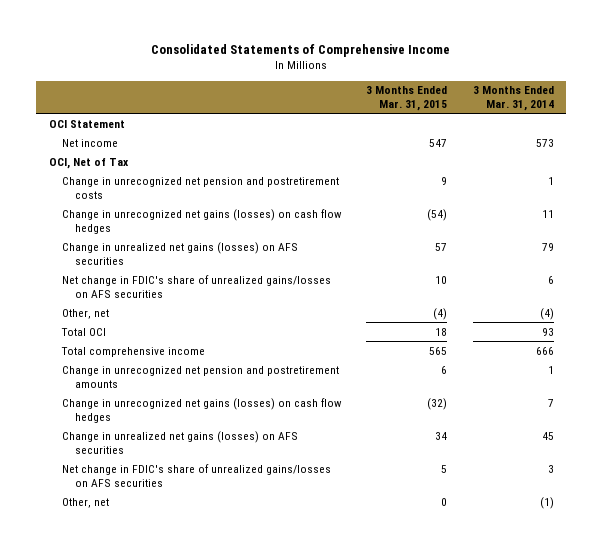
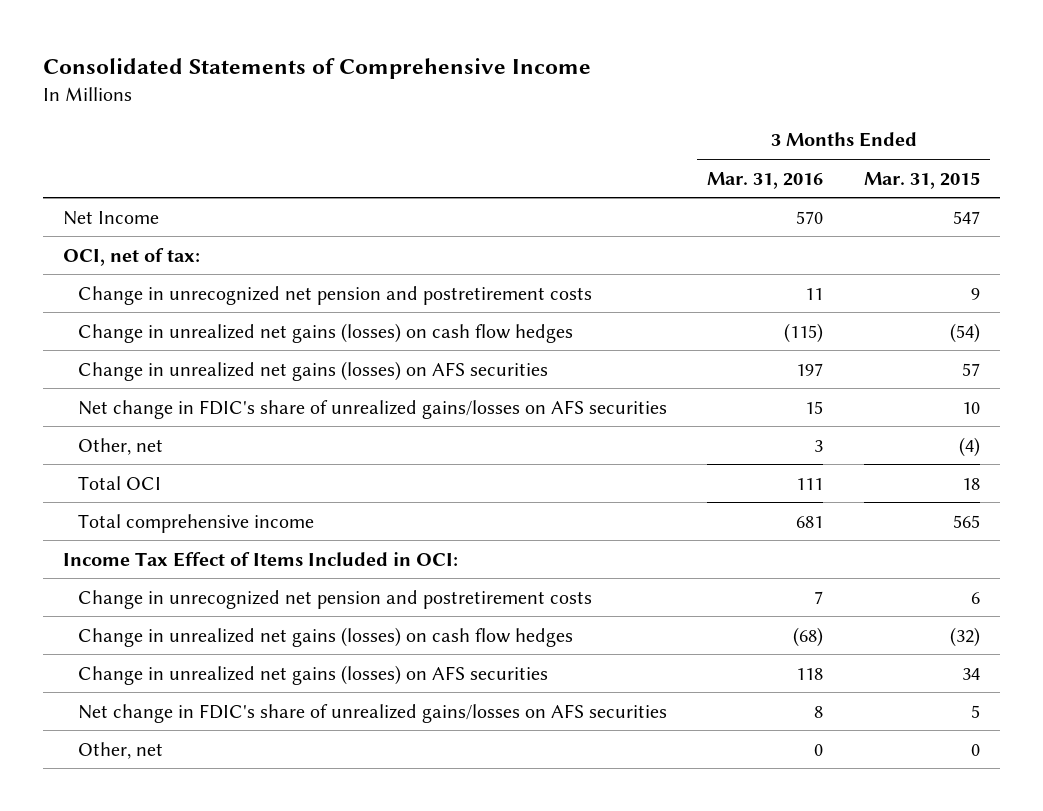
- | 3 Months Ended Mar. 31, 2015 | 3 Months Ended Mar. 31, 2014
+ | 3 Months Ended Mar. 31, 2016 | 3 Months Ended Mar. 31, 2015
- OCI Statement
- Net income | 547 | 573
- OCI, Net of Tax
+ Net Income | 570 | 547
+ OCI, net of tax:
- Change in unrecognized net gains (losses) on cash flow hedges | (54) | 11
+ Change in unrealized net gains (losses) on cash flow hedges | (115) | (54)
- Change in unrecognized net pension and postretirement amounts | 6 | 1
- Change in unrecognized net gains (losses) on cash flow hedges | (32) | 7
+ Income Tax Effect of Items Included in OCI:
+ Change in unrecognized net pension and postretirement costs | 7 | 6
+ Change in unrealized net gains (losses) on cash flow hedges | (68) | (32)

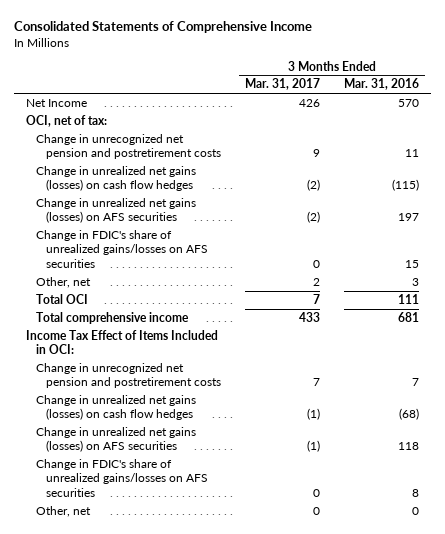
- | 3 Months Ended Mar. 31, 2016 | 3 Months Ended Mar. 31, 2015
+ | 3 Months Ended Mar. 31, 2017 | 3 Months Ended Mar. 31, 2016
- Net change in FDIC's share of unrealized gains/losses on AFS securities | 15 | 10
+ Change in FDIC's share of unrealized gains/losses on AFS securities | 0 | 15
- Net change in FDIC's share of unrealized gains/losses on AFS securities | 8 | 5
+ Change in FDIC's share of unrealized gains/losses on AFS securities | 0 | 8

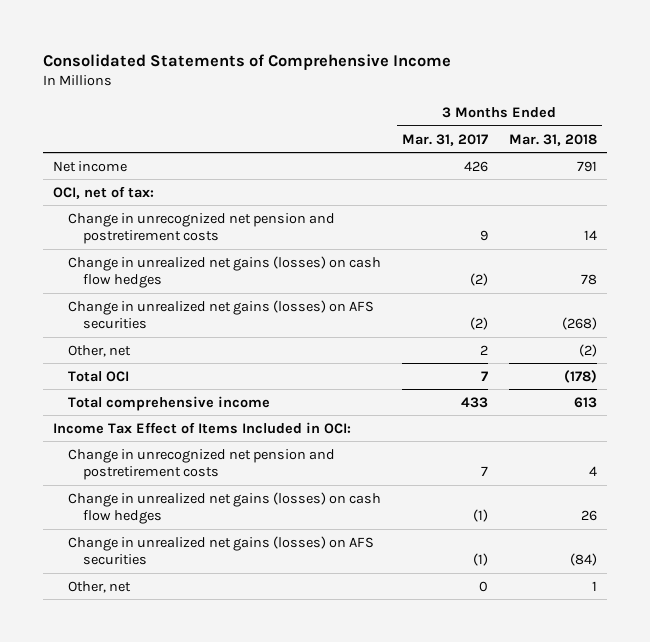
- | 3 Months Ended Mar. 31, 2017 | 3 Months Ended Mar. 31, 2016
+ | 3 Months Ended Mar. 31, 2017 | 3 Months Ended Mar. 31, 2018
- Net Income | 426 | 570
+ Net income | 426 | 791
- Change in FDIC's share of unrealized gains/losses on AFS securities | 0 | 15
- Change in FDIC's share of unrealized gains/losses on AFS securities | 0 | 8

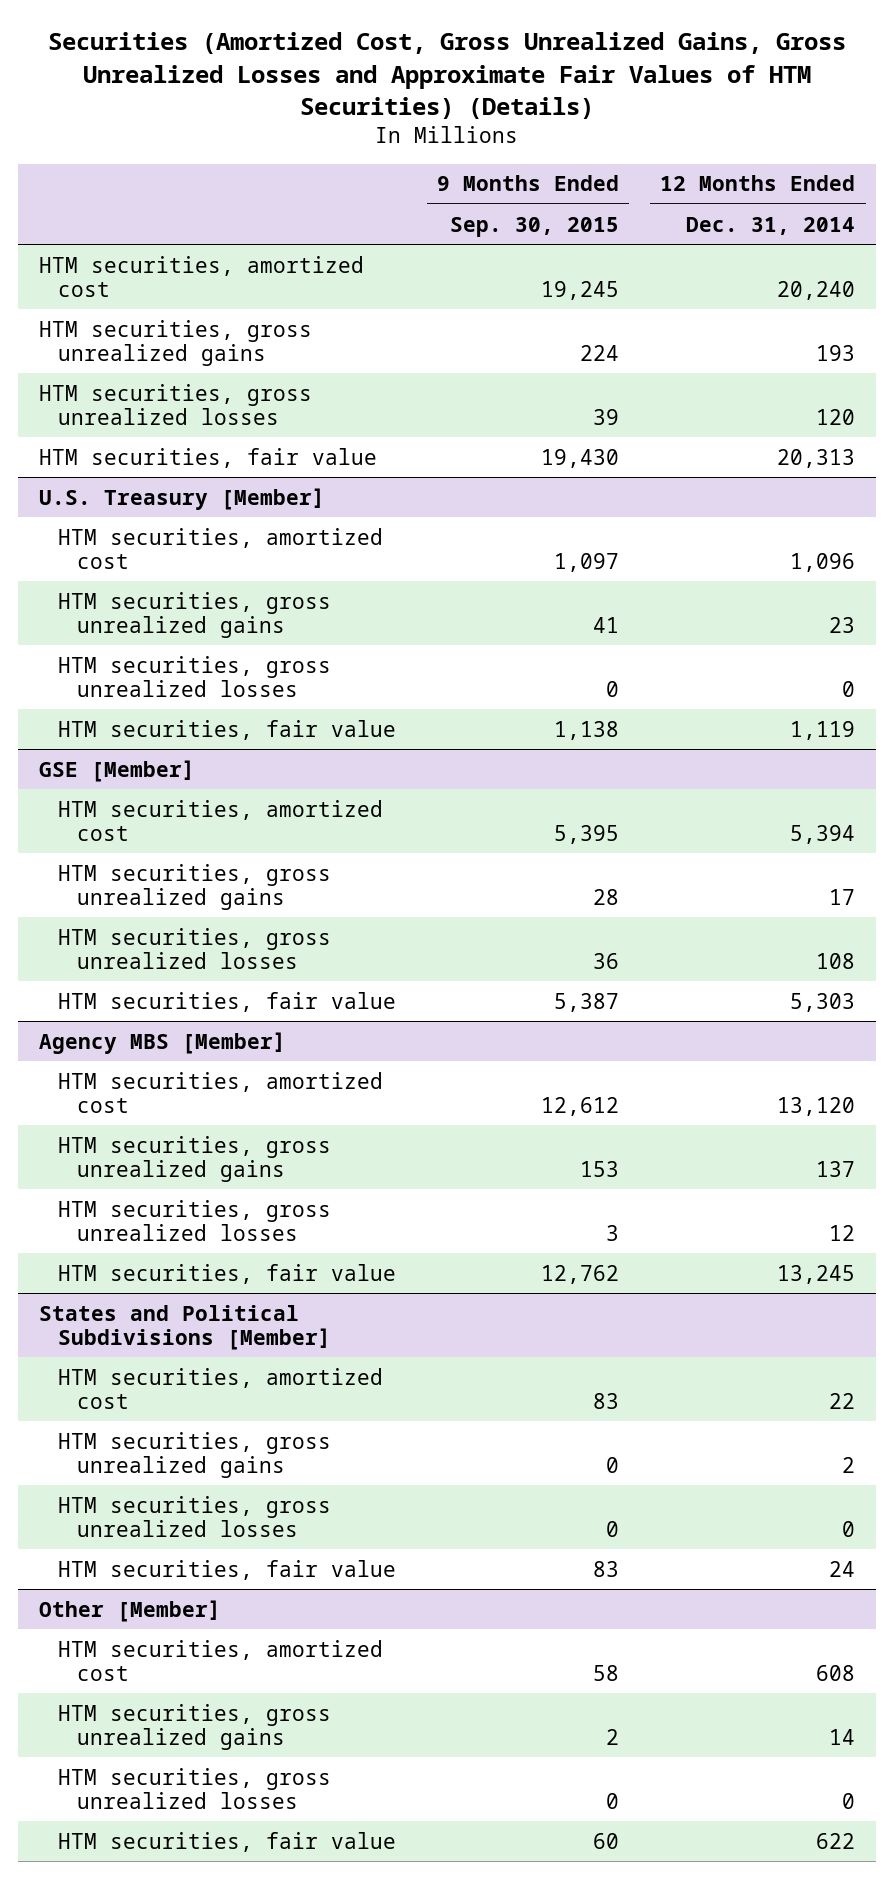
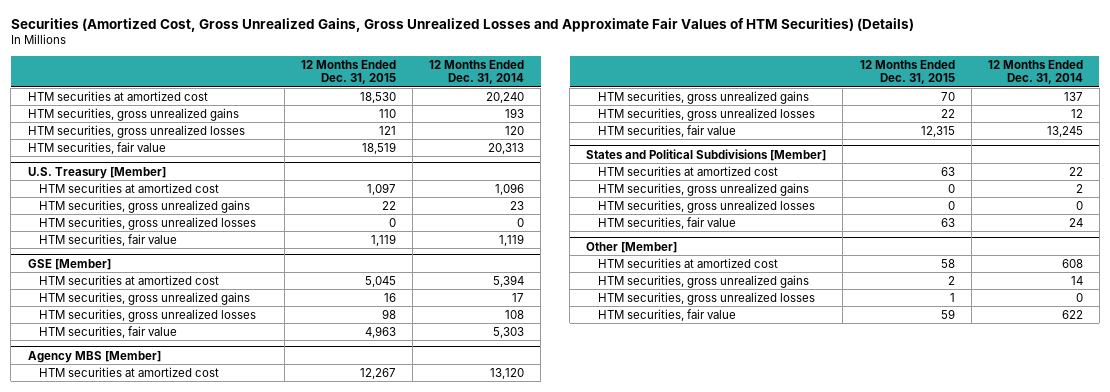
- | 9 Months Ended Sep. 30, 2015 | 12 Months Ended Dec. 31, 2014
+ | 12 Months Ended Dec. 31, 2015 | 12 Months Ended Dec. 31, 2014
- HTM securities, amortized cost | 19,245 | 20,240
+ HTM securities at amortized cost | 18,530 | 20,240
@ U.S. Treasury [Member]
- HTM securities, amortized cost | 1,097 | 1,096
+ HTM securities at amortized cost | 1,097 | 1,096
@ GSE [Member]
- HTM securities, amortized cost | 5,395 | 5,394
+ HTM securities at amortized cost | 5,045 | 5,394
@ Agency MBS [Member]
- HTM securities, amortized cost | 12,612 | 13,120
+ HTM securities at amortized cost | 12,267 | 13,120
@ States and Political Subdivisions [Member]
- HTM securities, amortized cost | 83 | 22
+ HTM securities at amortized cost | 63 | 22
@ Other [Member]
- HTM securities, amortized cost | 58 | 608
+ HTM securities at amortized cost | 58 | 608

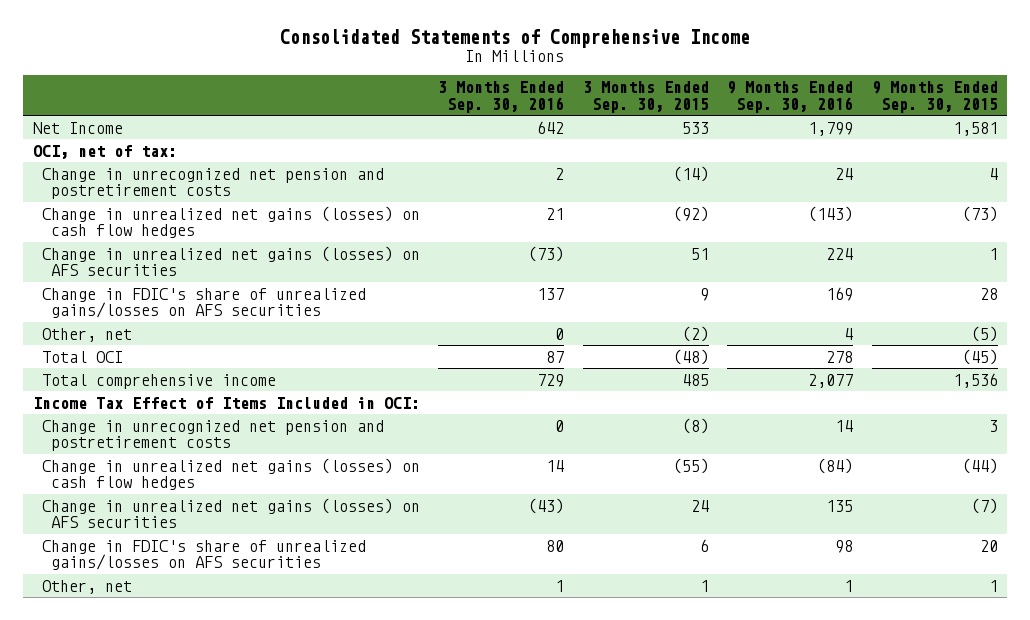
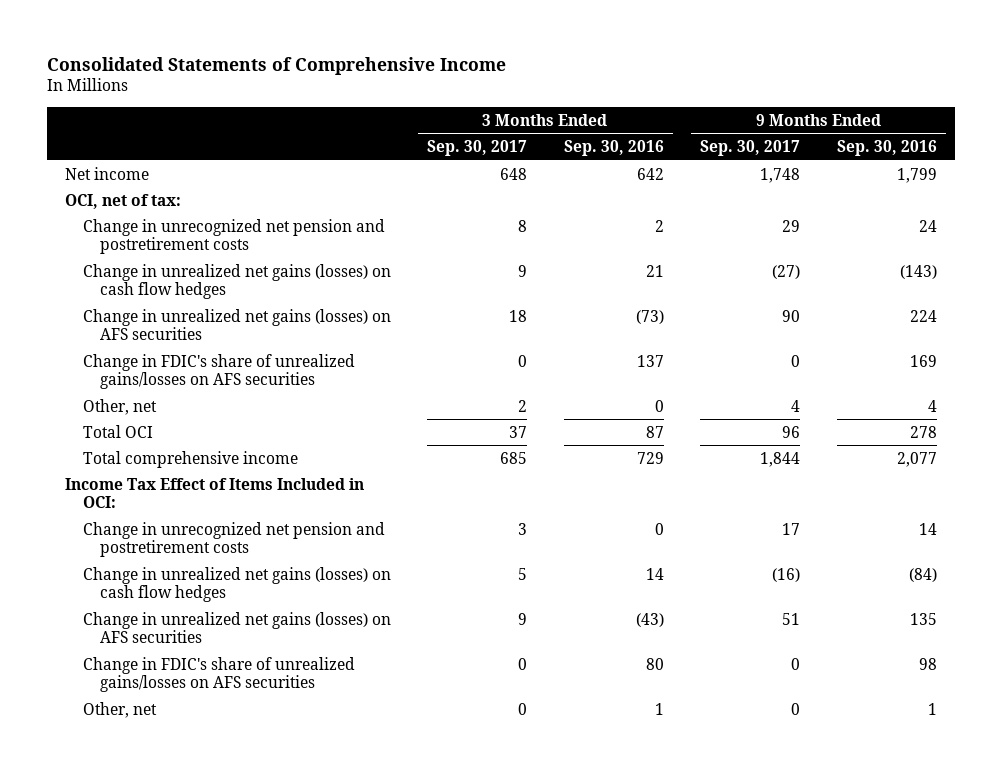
- | 3 Months Ended Sep. 30, 2016 | 3 Months Ended Sep. 30, 2015 | 9 Months Ended Sep. 30, 2016 | 9 Months Ended Sep. 30, 2015
+ | 3 Months Ended Sep. 30, 2017 | 3 Months Ended Sep. 30, 2016 | 9 Months Ended Sep. 30, 2017 | 9 Months Ended Sep. 30, 2016
- Net Income | 642 | 533 | 1,799 | 1,581
+ Net income | 648 | 642 | 1,748 | 1,799

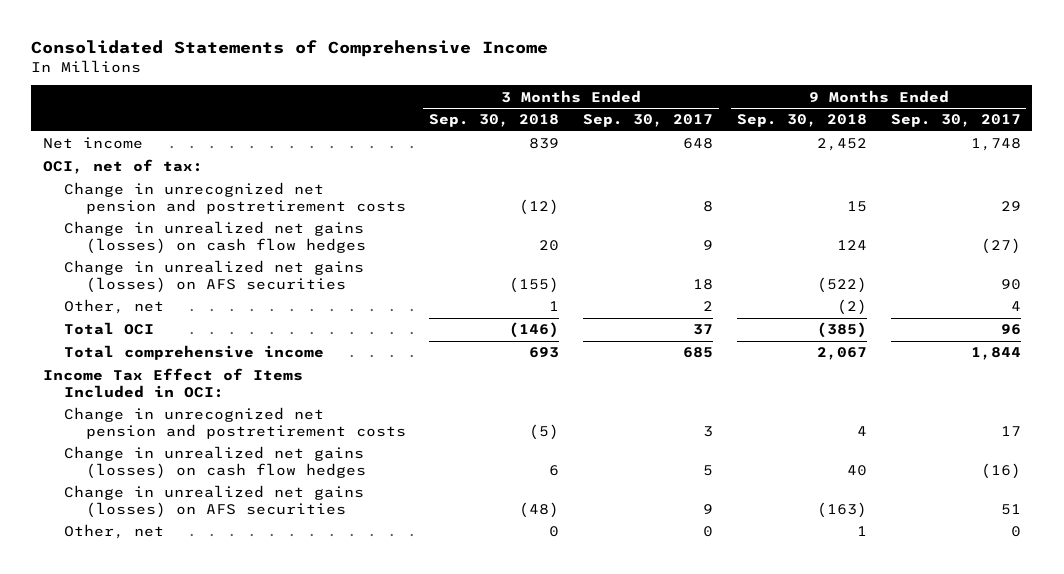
- | 3 Months Ended Sep. 30, 2017 | 3 Months Ended Sep. 30, 2016 | 9 Months Ended Sep. 30, 2017 | 9 Months Ended Sep. 30, 2016
+ | 3 Months Ended Sep. 30, 2018 | 3 Months Ended Sep. 30, 2017 | 9 Months Ended Sep. 30, 2018 | 9 Months Ended Sep. 30, 2017
- Change in FDIC's share of unrealized gains/losses on AFS securities | 0 | 137 | 0 | 169
- Change in FDIC's share of unrealized gains/losses on AFS securities | 0 | 80 | 0 | 98

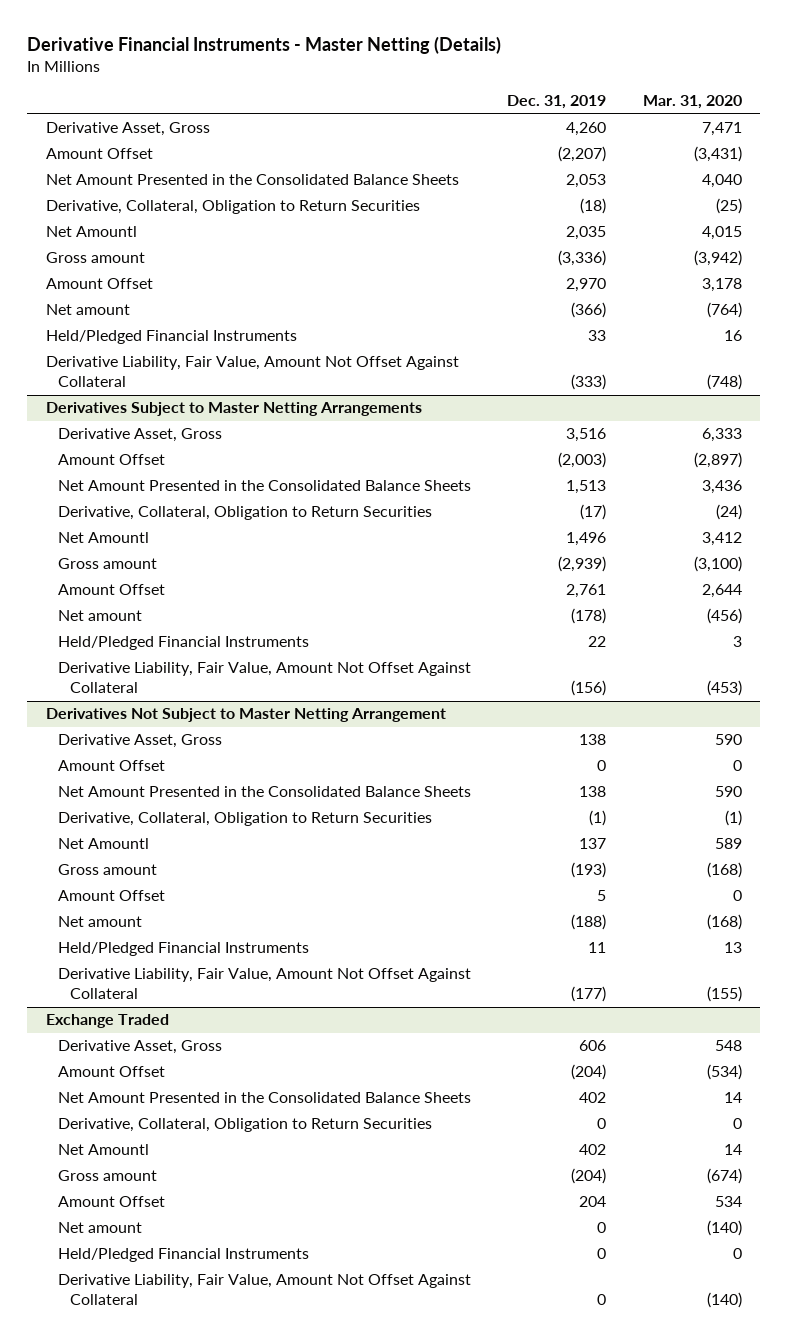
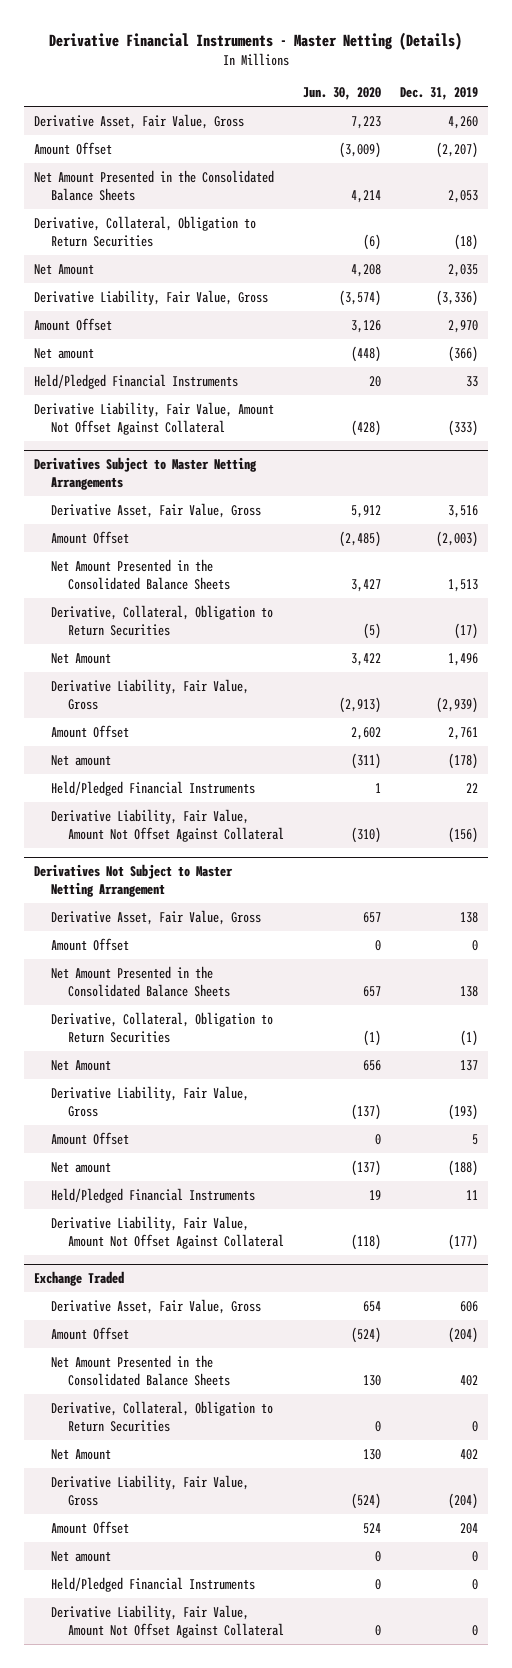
- | Dec. 31, 2019 | Mar. 31, 2020
+ | Jun. 30, 2020 | Dec. 31, 2019
- Derivative Asset, Gross | 4,260 | 7,471
+ Derivative Asset, Fair Value, Gross | 7,223 | 4,260
- Net Amountl | 2,035 | 4,015
- Gross amount | (3,336) | (3,942)
+ Net Amount | 4,208 | 2,035
+ Derivative Liability, Fair Value, Gross | (3,574) | (3,336)
@ Derivatives Subject to Master Netting Arrangements
- Derivative Asset, Gross | 3,516 | 6,333
+ Derivative Asset, Fair Value, Gross | 5,912 | 3,516
- Net Amountl | 1,496 | 3,412
- Gross amount | (2,939) | (3,100)
+ Net Amount | 3,422 | 1,496
+ Derivative Liability, Fair Value, Gross | (2,913) | (2,939)
@ Derivatives Not Subject to Master Netting Arrangement
- Derivative Asset, Gross | 138 | 590
+ Derivative Asset, Fair Value, Gross | 657 | 138
- Net Amountl | 137 | 589
- Gross amount | (193) | (168)
+ Net Amount | 656 | 137
+ Derivative Liability, Fair Value, Gross | (137) | (193)
@ Exchange Traded
- Derivative Asset, Gross | 606 | 548
+ Derivative Asset, Fair Value, Gross | 654 | 606
- Net Amountl | 402 | 14
- Gross amount | (204) | (674)
+ Net Amount | 130 | 402
+ Derivative Liability, Fair Value, Gross | (524) | (204)

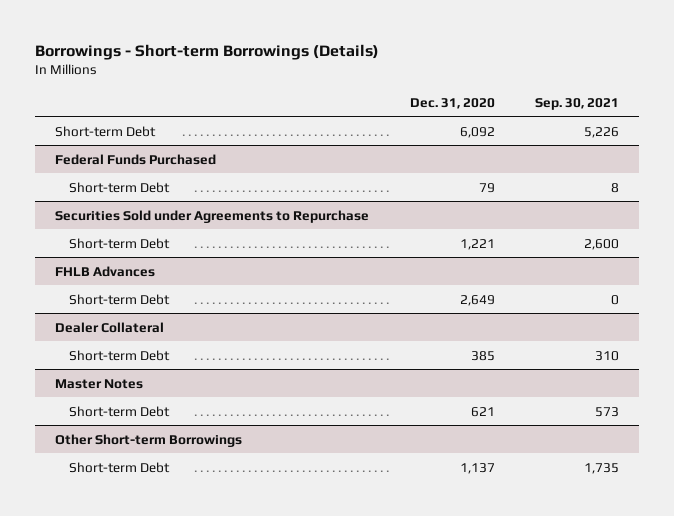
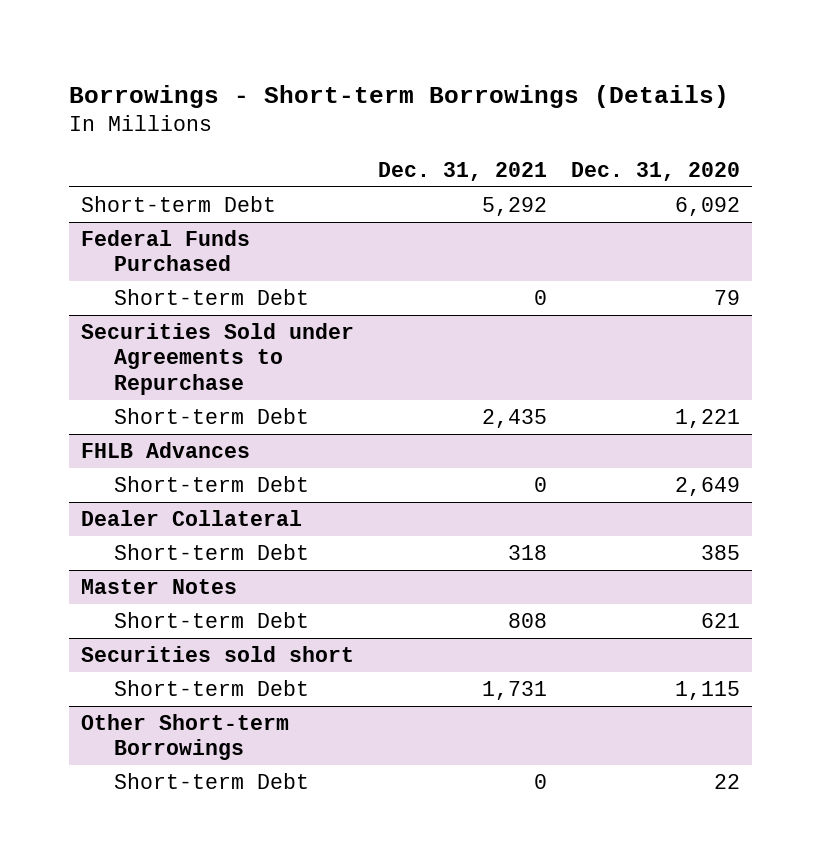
- | Dec. 31, 2020 | Sep. 30, 2021
+ | Dec. 31, 2021 | Dec. 31, 2020
+ Securities sold short
+ Short-term Debt | 1,731 | 1,115
@ Other Short-term Borrowings
- Short-term Debt | 1,137 | 1,735
+ Short-term Debt | 0 | 22

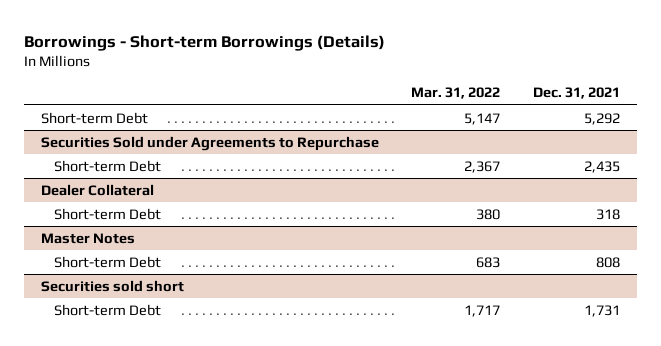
- | Dec. 31, 2021 | Dec. 31, 2020
+ | Mar. 31, 2022 | Dec. 31, 2021
- Federal Funds Purchased
- Short-term Debt | 0 | 79
- FHLB Advances
- Short-term Debt | 0 | 2,649
- Other Short-term Borrowings
- Short-term Debt | 0 | 22

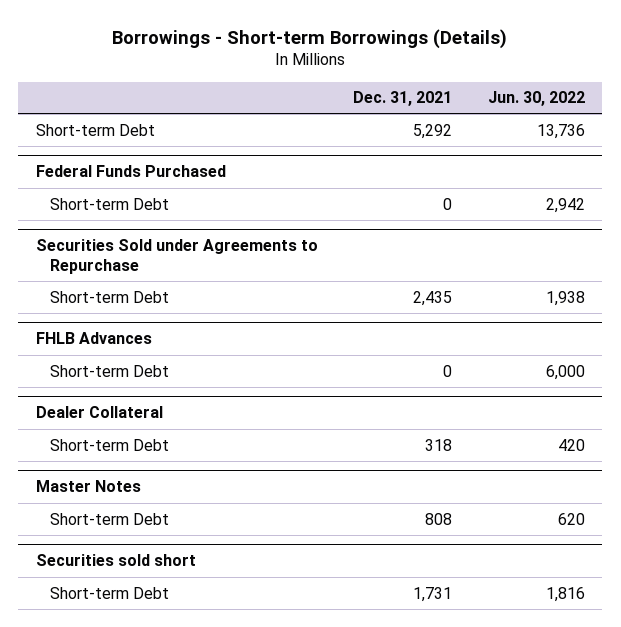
- | Mar. 31, 2022 | Dec. 31, 2021
+ | Dec. 31, 2021 | Jun. 30, 2022
+ Federal Funds Purchased
+ Short-term Debt | 0 | 2,942
+ FHLB Advances
+ Short-term Debt | 0 | 6,000

